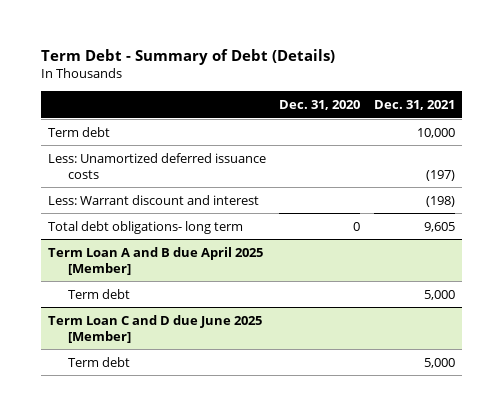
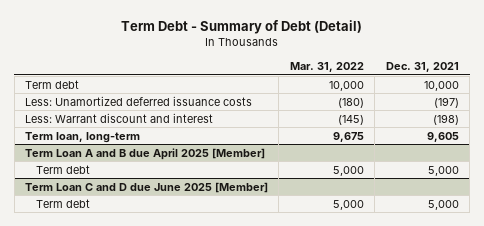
- Term Debt - Summary of Debt (Details)
+ Term Debt - Summary of Debt (Detail)
- | Dec. 31, 2020 | Dec. 31, 2021
+ | Mar. 31, 2022 | Dec. 31, 2021
- Total debt obligations- long term | 0 | 9,605
+ Term loan, long-term | 9,675 | 9,605

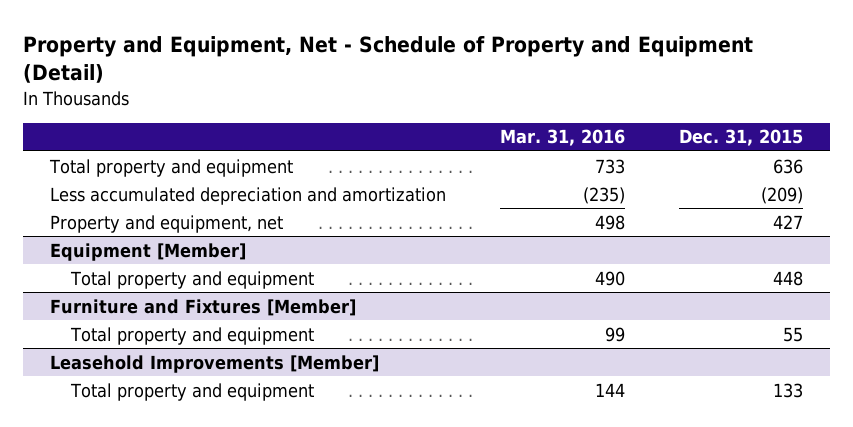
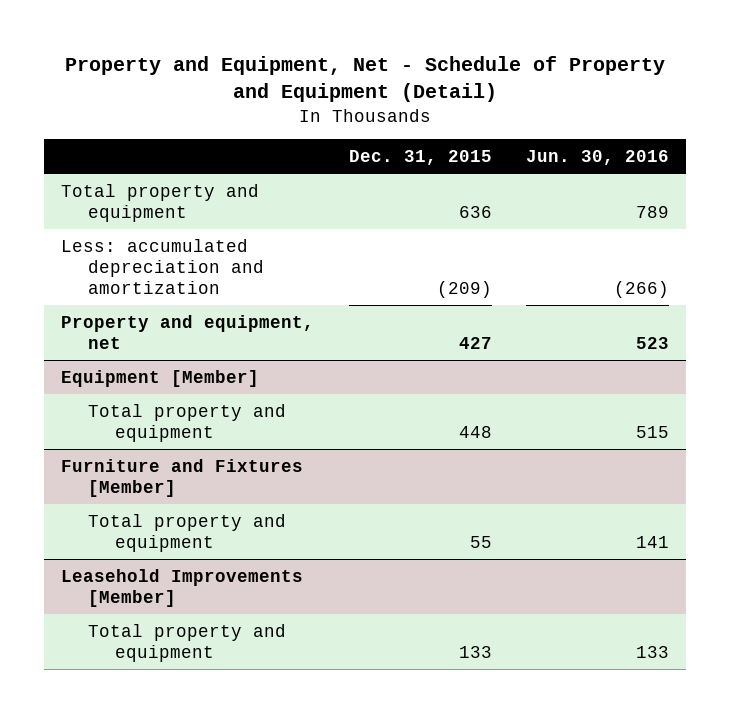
- | Mar. 31, 2016 | Dec. 31, 2015
+ | Dec. 31, 2015 | Jun. 30, 2016
- Less accumulated depreciation and amortization | (235) | (209)
+ Less: accumulated depreciation and amortization | (209) | (266)

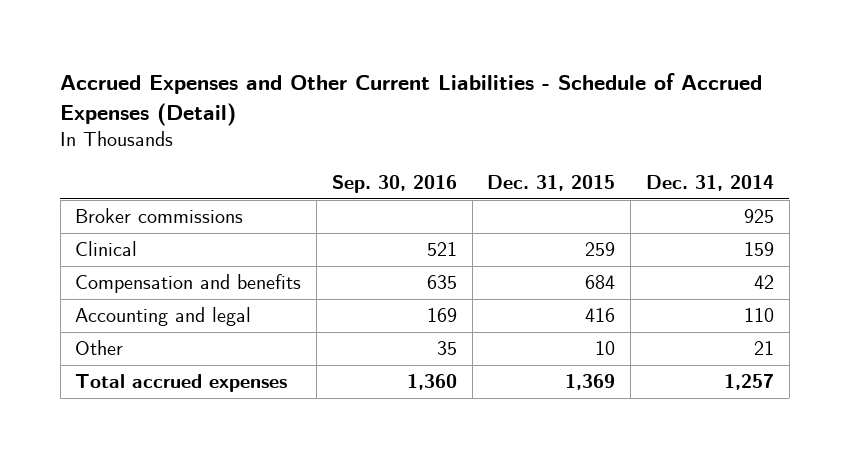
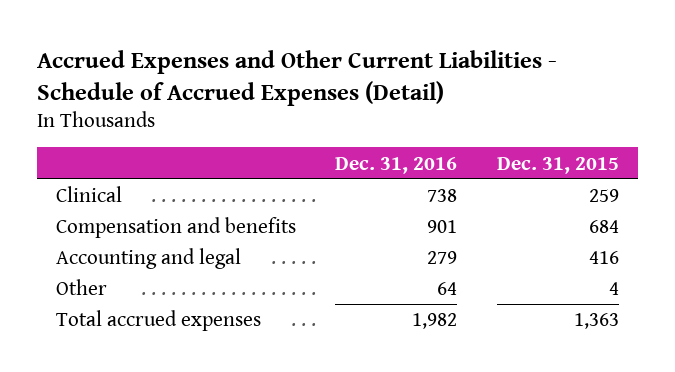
- | Sep. 30, 2016 | Dec. 31, 2015 | Dec. 31, 2014
+ | Dec. 31, 2016 | Dec. 31, 2015
- Broker commissions | | | 925
- Other | 35 | 10 | 21
- Total accrued expenses | 1,360 | 1,369 | 1,257
+ Other | 64 | 4
+ Total accrued expenses | 1,982 | 1,363

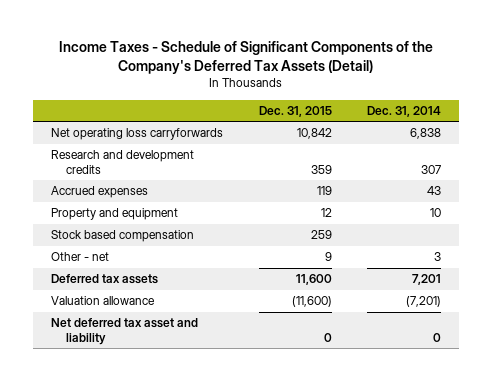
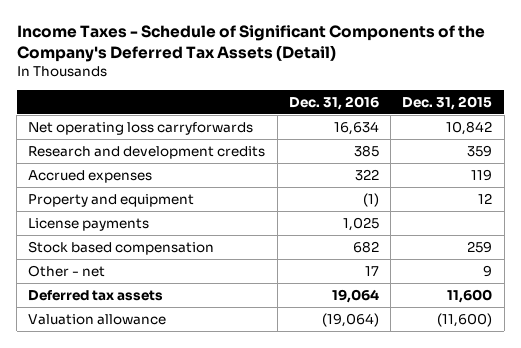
- | Dec. 31, 2015 | Dec. 31, 2014
+ | Dec. 31, 2016 | Dec. 31, 2015
+ License payments | 1,025 |
- Net deferred tax asset and liability | 0 | 0

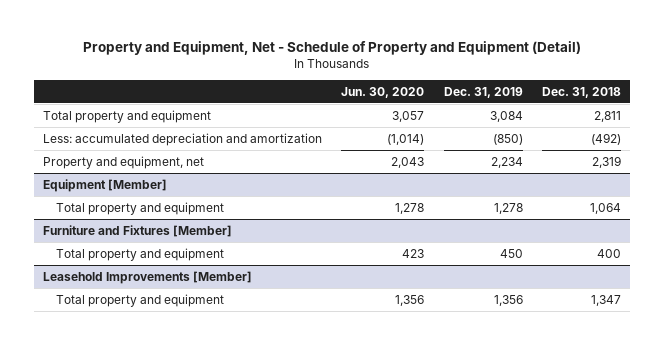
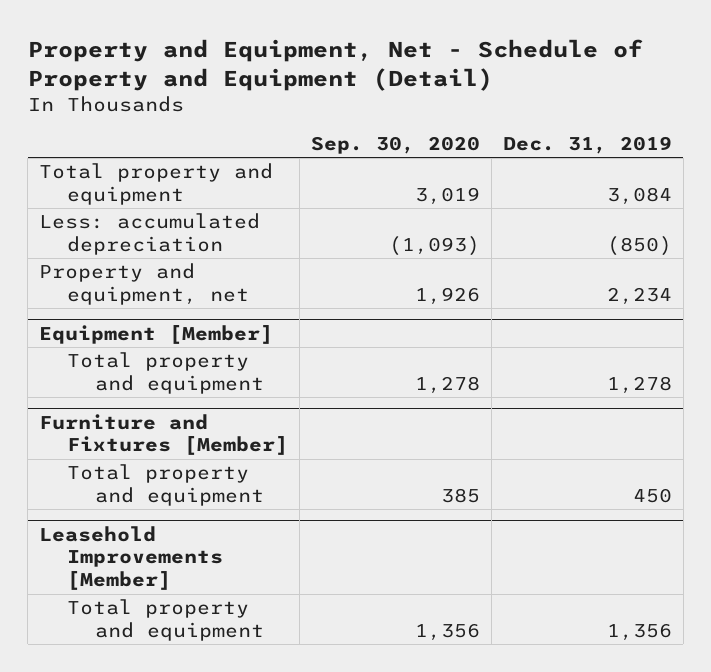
- | Jun. 30, 2020 | Dec. 31, 2019 | Dec. 31, 2018
+ | Sep. 30, 2020 | Dec. 31, 2019
- Less: accumulated depreciation and amortization | (1,014) | (850) | (492)
+ Less: accumulated depreciation | (1,093) | (850)

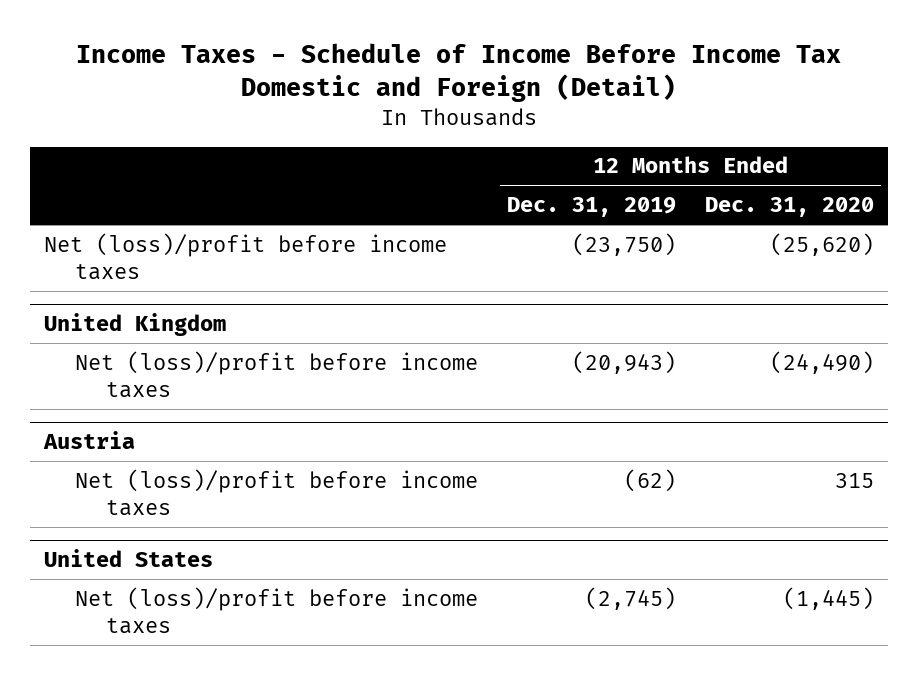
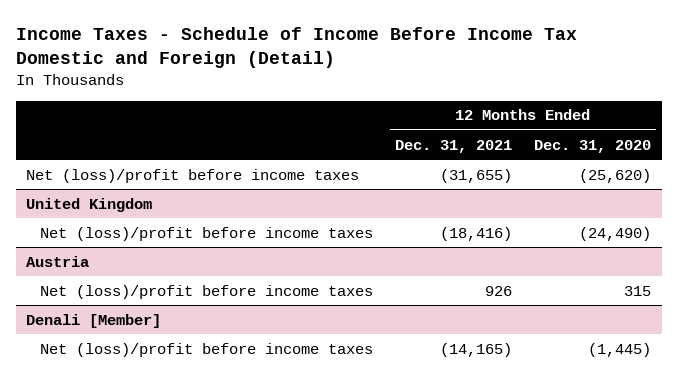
- | 12 Months Ended Dec. 31, 2019 | 12 Months Ended Dec. 31, 2020
+ | 12 Months Ended Dec. 31, 2021 | 12 Months Ended Dec. 31, 2020
- United States
+ Denali [Member]

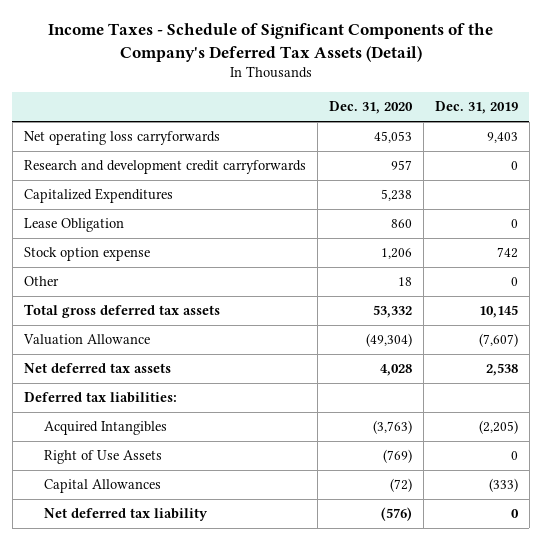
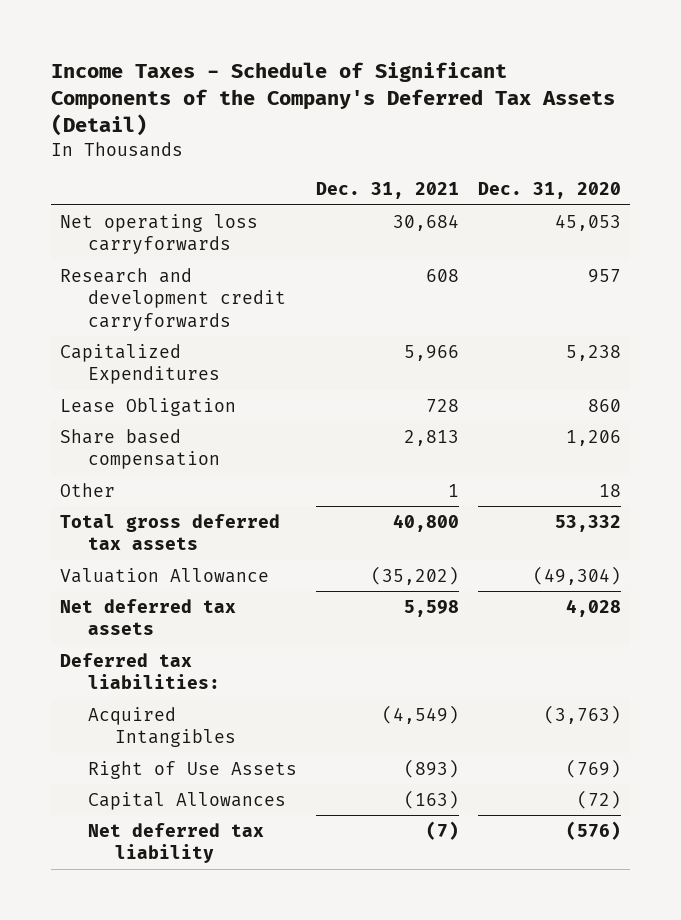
- | Dec. 31, 2020 | Dec. 31, 2019
+ | Dec. 31, 2021 | Dec. 31, 2020
- Stock option expense | 1,206 | 742
+ Share based compensation | 2,813 | 1,206

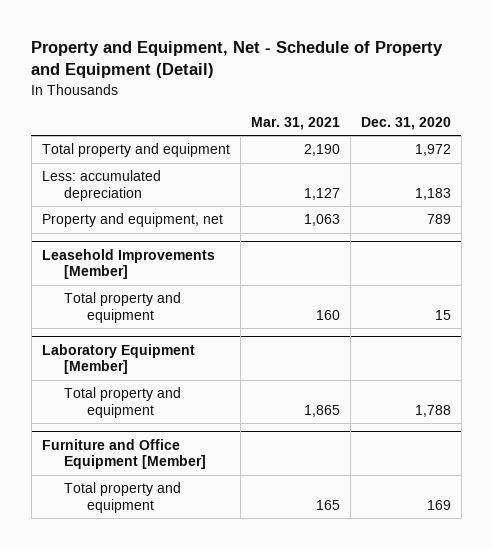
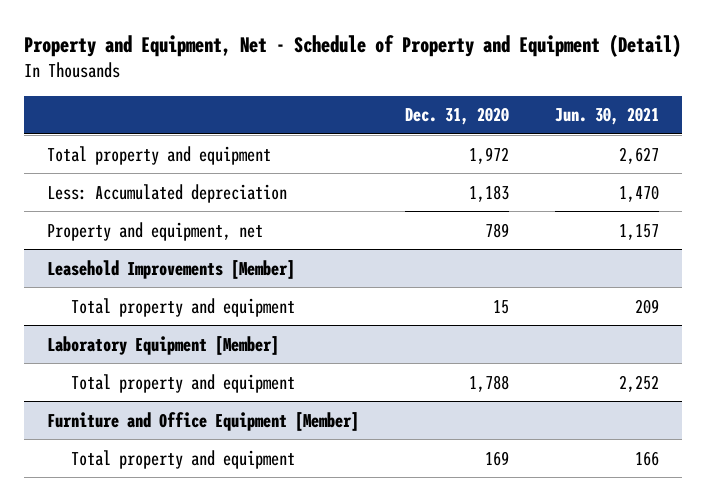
- | Mar. 31, 2021 | Dec. 31, 2020
+ | Dec. 31, 2020 | Jun. 30, 2021
- Less: accumulated depreciation | 1,127 | 1,183
+ Less: Accumulated depreciation | 1,183 | 1,470

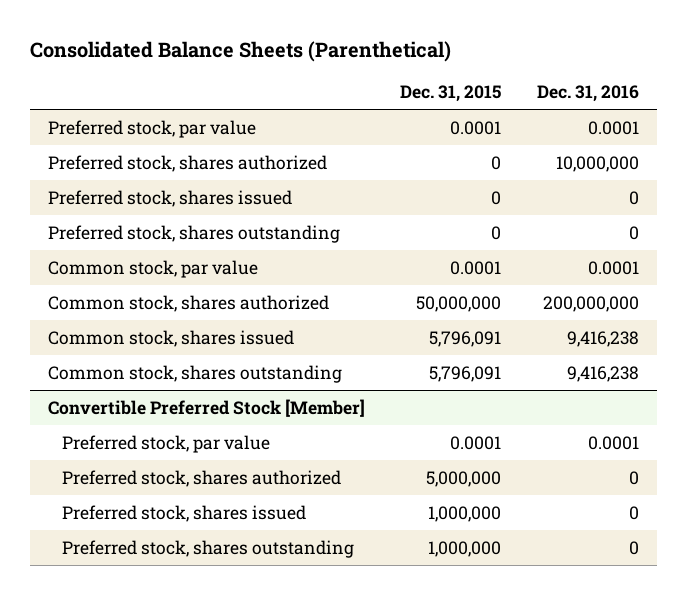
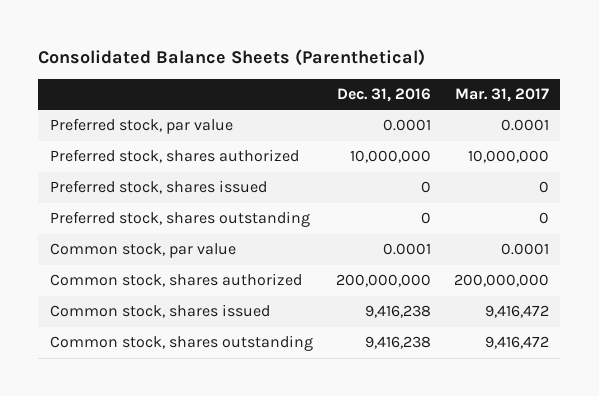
- | Dec. 31, 2015 | Dec. 31, 2016
+ | Dec. 31, 2016 | Mar. 31, 2017
- Convertible Preferred Stock [Member]
- Preferred stock, par value | 0.0001 | 0.0001
- Preferred stock, shares authorized | 5,000,000 | 0
- Preferred stock, shares issued | 1,000,000 | 0
- Preferred stock, shares outstanding | 1,000,000 | 0

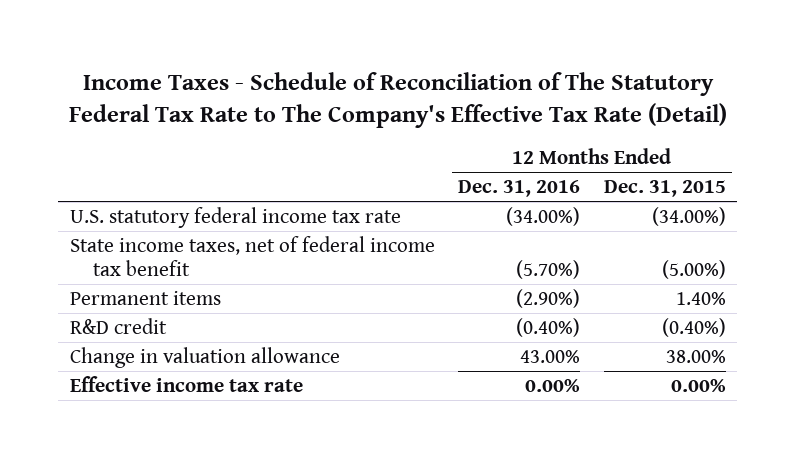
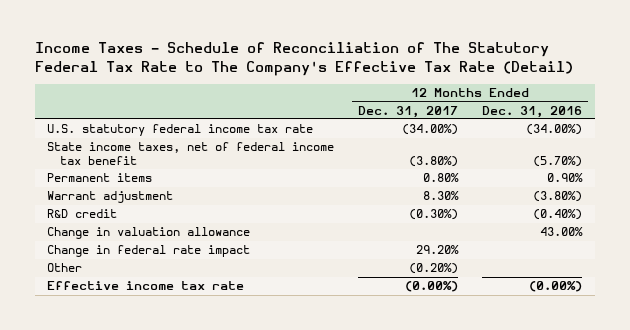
- | 12 Months Ended Dec. 31, 2016 | 12 Months Ended Dec. 31, 2015
+ | 12 Months Ended Dec. 31, 2017 | 12 Months Ended Dec. 31, 2016
- Permanent items | (2.90%) | 1.40%
+ Permanent items | 0.80% | 0.90%
+ Warrant adjustment | 8.30% | (3.80%)
- Effective income tax rate | 0.00% | 0.00%
+ Change in federal rate impact | 29.20% |
+ Other | (0.20%) |
+ Effective income tax rate | (0.00%) | (0.00%)

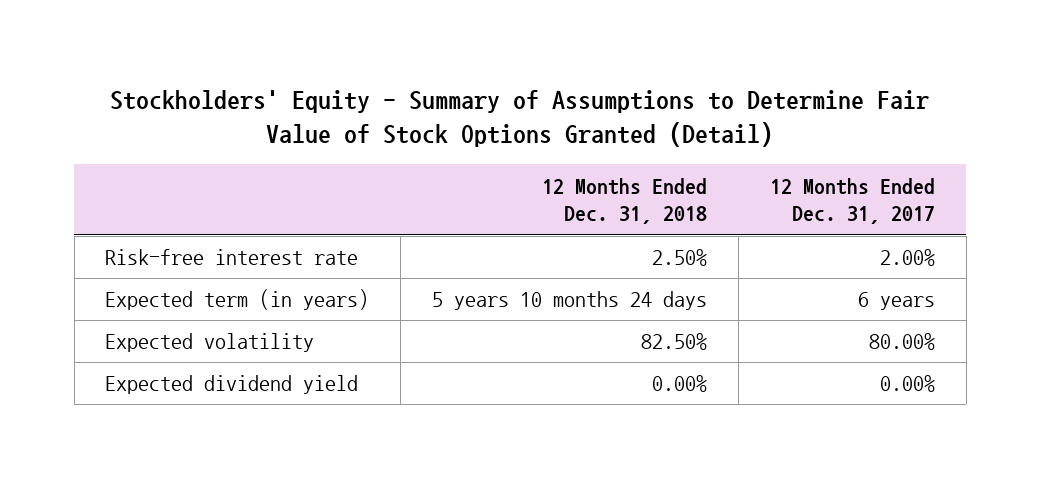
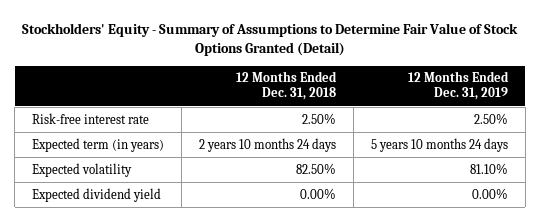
- | 12 Months Ended Dec. 31, 2018 | 12 Months Ended Dec. 31, 2017
+ | 12 Months Ended Dec. 31, 2018 | 12 Months Ended Dec. 31, 2019
- Expected term (in years) | 5 years 10 months 24 days | 6 years
+ Expected term (in years) | 2 years 10 months 24 days | 5 years 10 months 24 days

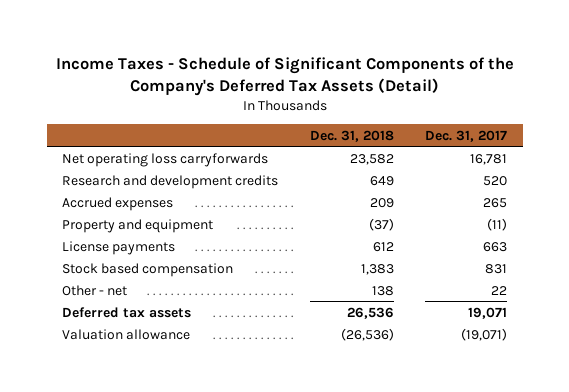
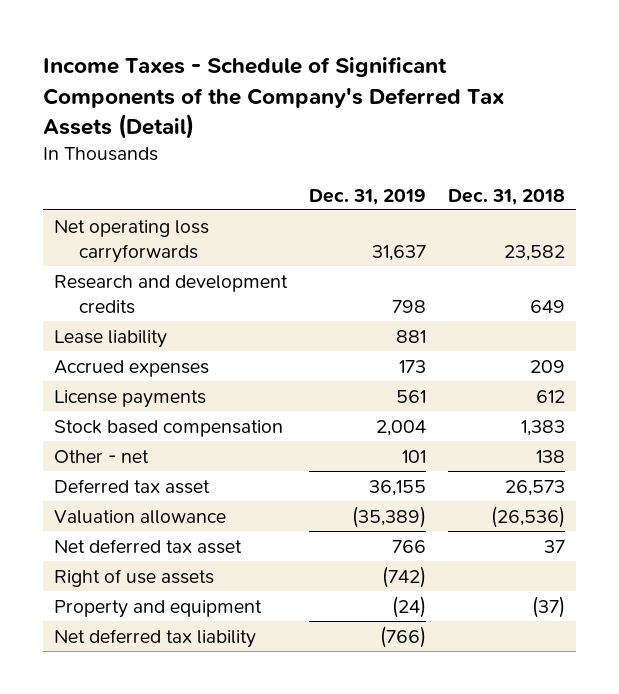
- | Dec. 31, 2018 | Dec. 31, 2017
+ | Dec. 31, 2019 | Dec. 31, 2018
+ Lease liability | 881 |
- Deferred tax assets | 26,536 | 19,071
+ Deferred tax asset | 36,155 | 26,573
+ Net deferred tax asset | 766 | 37
+ Right of use assets | (742) |
moved down: Property and equipment | (24) | (37)
+ Net deferred tax liability | (766) |

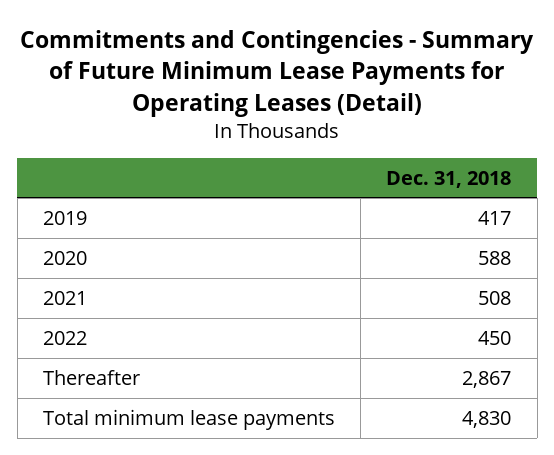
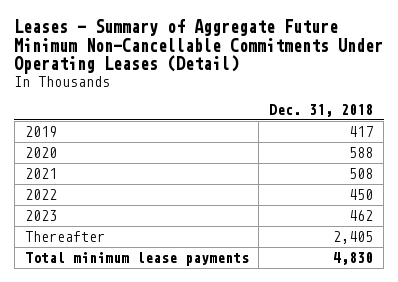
- Commitments and Contingencies - Summary of Future Minimum Lease Payments for Operating Leases (Detail)
+ Leases - Summary of Aggregate Future Minimum Non-Cancellable Commitments Under Operating Leases (Detail)
- Thereafter | 2,867
+ 2023 | 462
+ Thereafter | 2,405

